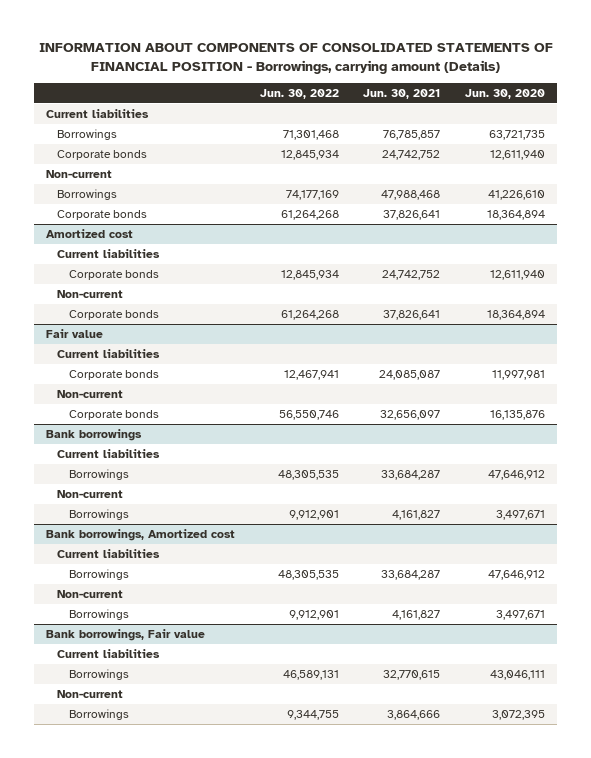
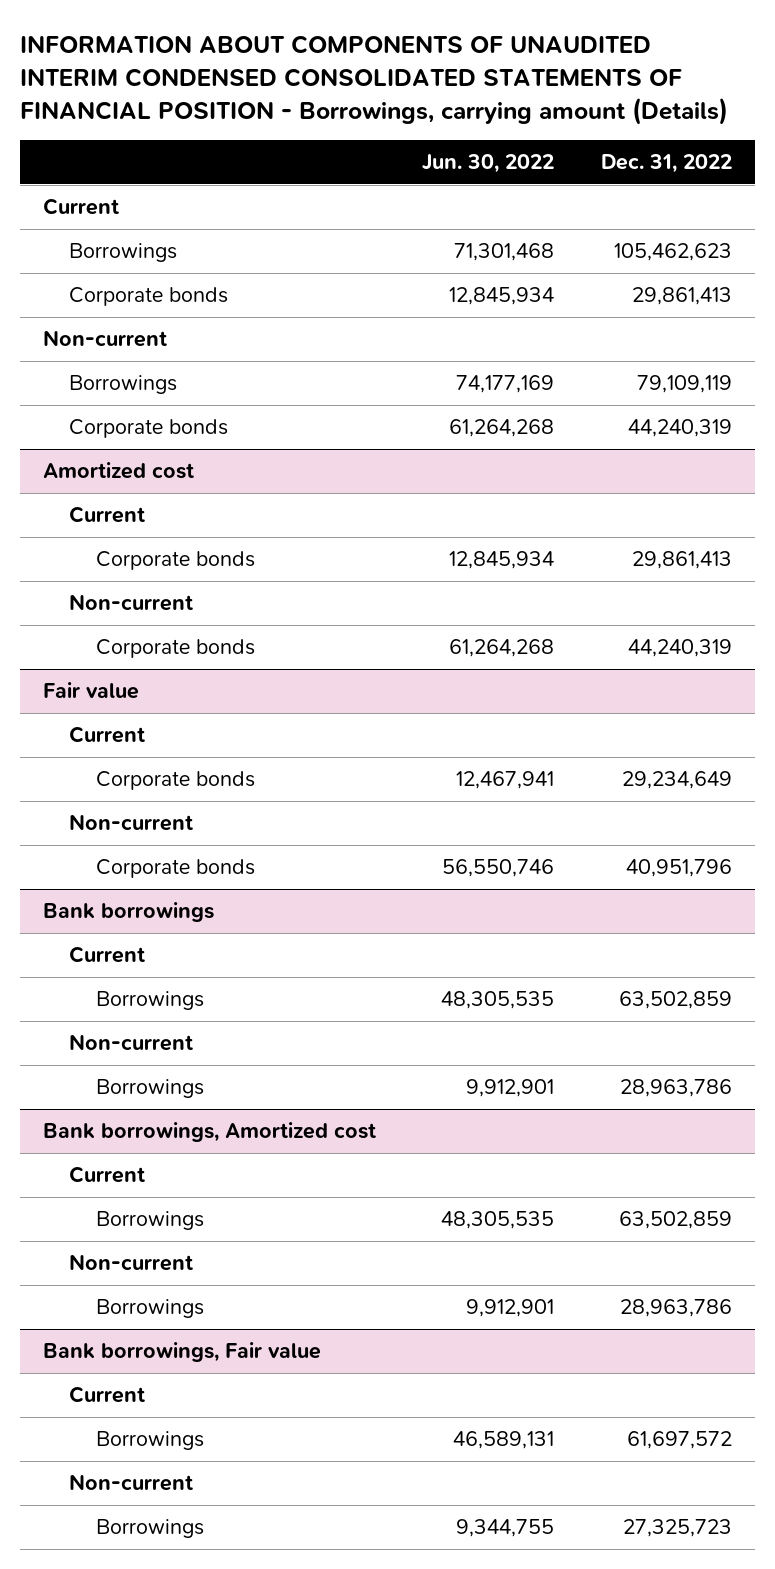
- INFORMATION ABOUT COMPONENTS OF CONSOLIDATED STATEMENTS OF FINANCIAL POSITION - Borrowings, carrying amount (Details)
+ INFORMATION ABOUT COMPONENTS OF UNAUDITED INTERIM CONDENSED CONSOLIDATED STATEMENTS OF FINANCIAL POSITION - Borrowings, carrying amount (Details)
- | Jun. 30, 2022 | Jun. 30, 2021 | Jun. 30, 2020
+ | Jun. 30, 2022 | Dec. 31, 2022
- Current liabilities
+ Current
@ Amortized cost
- Current liabilities
+ Current
@ Fair value
- Current liabilities
+ Current
@ Bank borrowings
- Current liabilities
+ Current
@ Bank borrowings, Amortized cost
- Current liabilities
+ Current
@ Bank borrowings, Fair value
- Current liabilities
+ Current

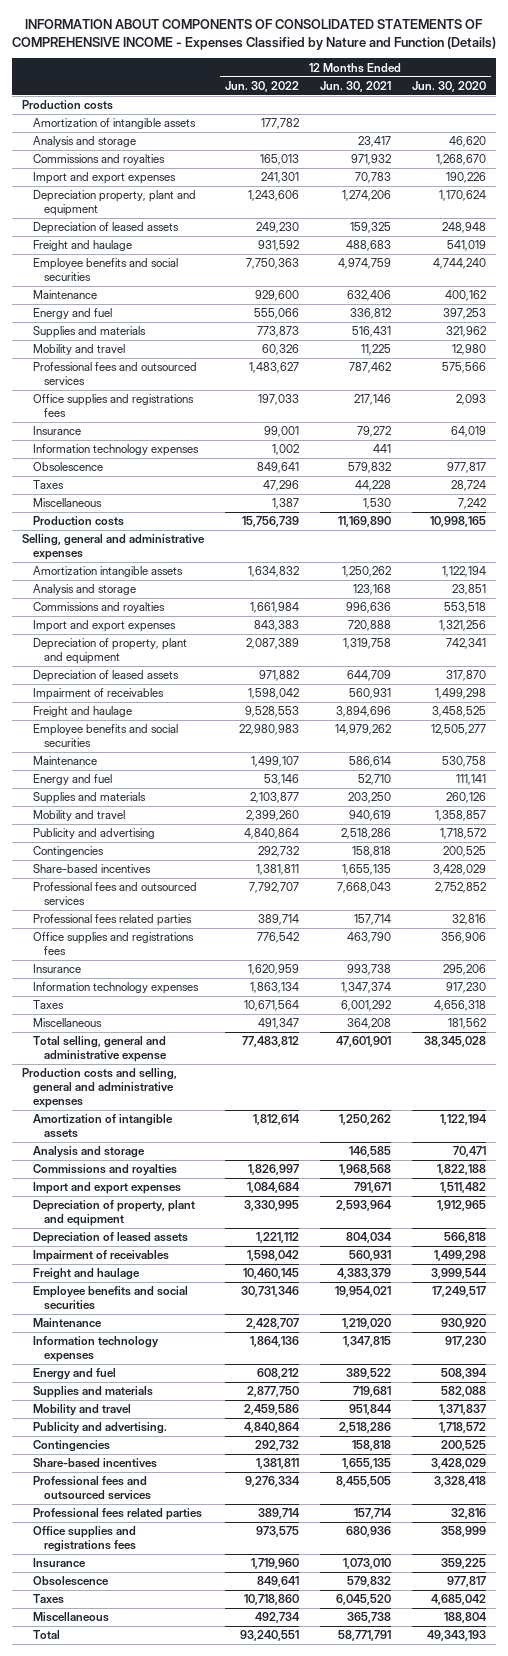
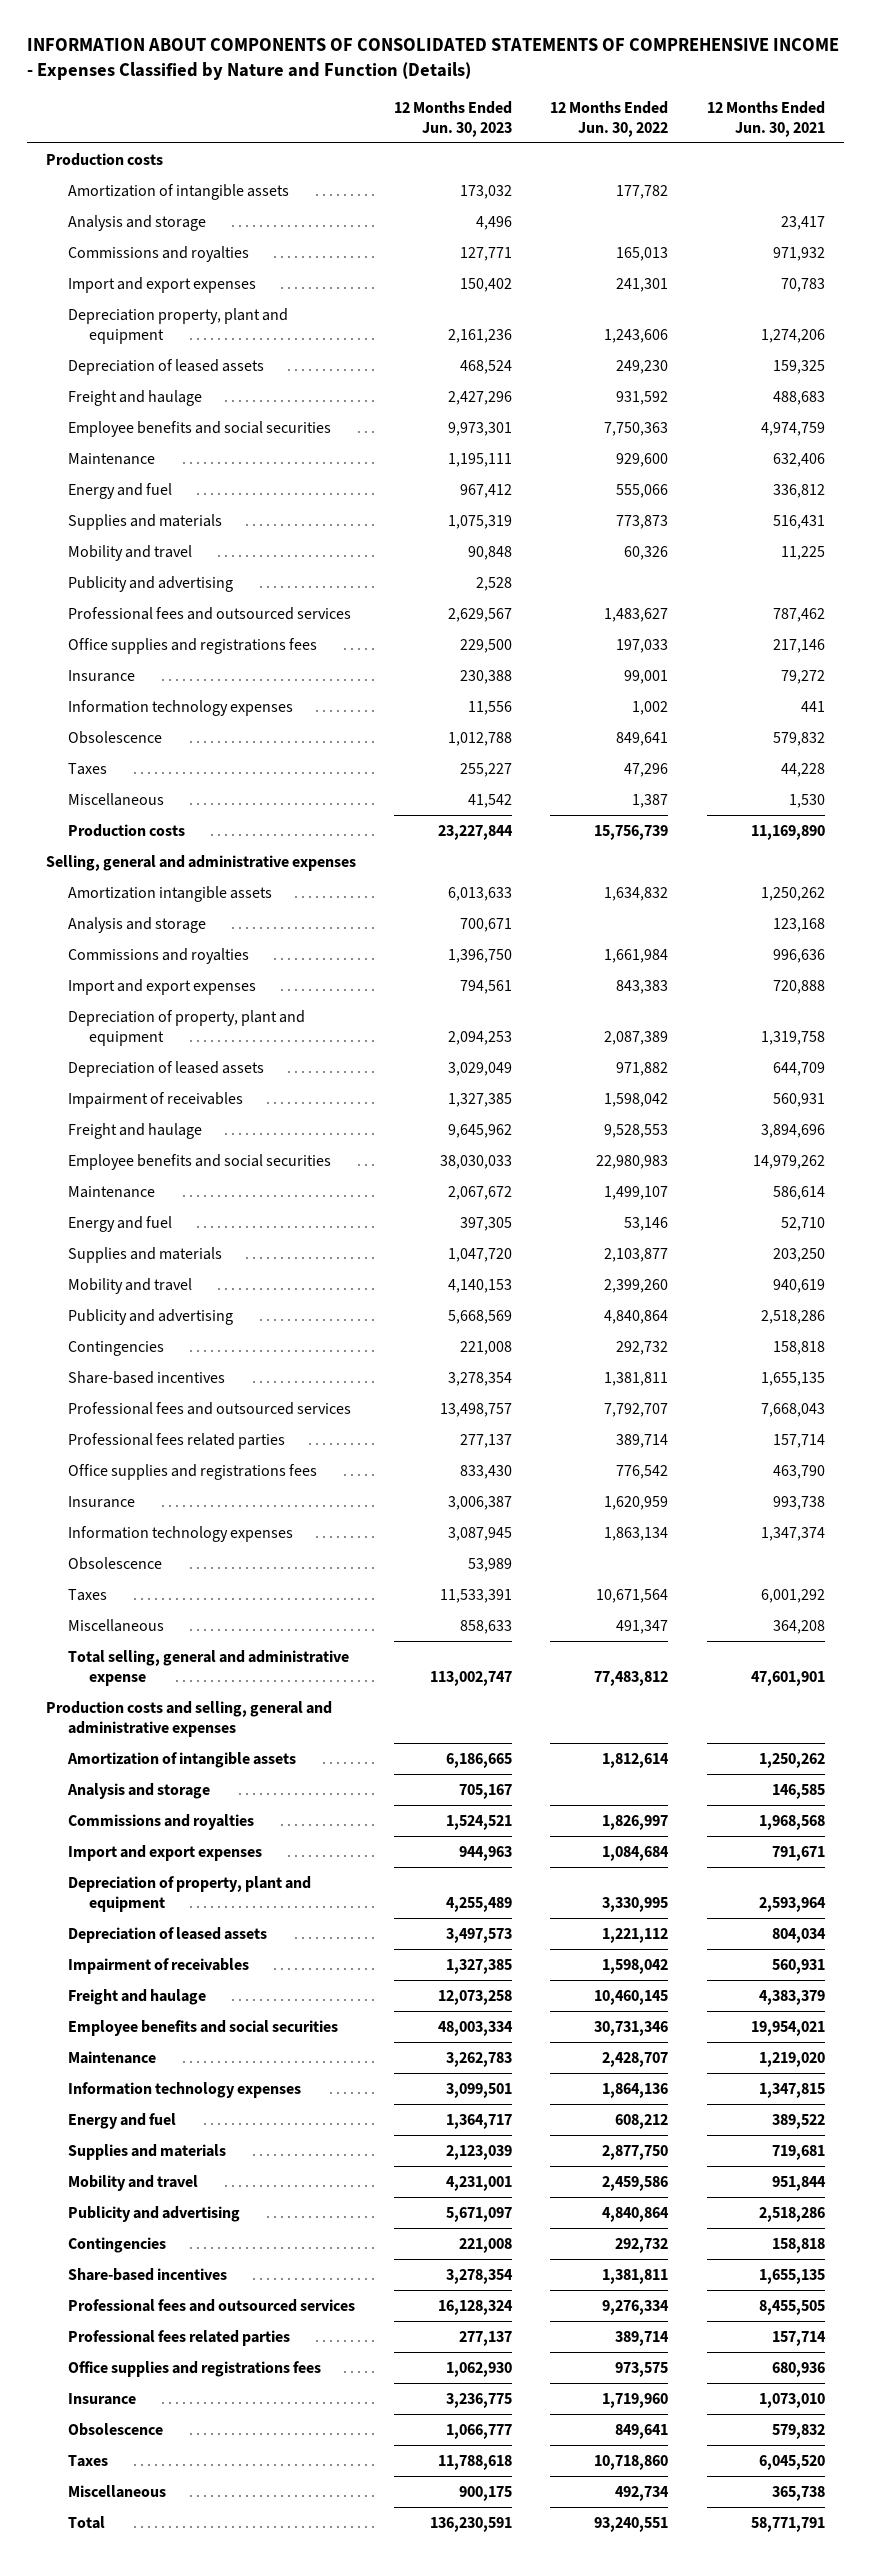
- | 12 Months Ended Jun. 30, 2022 | 12 Months Ended Jun. 30, 2021 | 12 Months Ended Jun. 30, 2020
+ | 12 Months Ended Jun. 30, 2023 | 12 Months Ended Jun. 30, 2022 | 12 Months Ended Jun. 30, 2021
+ Publicity and advertising | 2,528 | |
+ Obsolescence | 53,989 | |
- Publicity and advertising. | 4,840,864 | 2,518,286 | 1,718,572
+ Publicity and advertising | 5,671,097 | 4,840,864 | 2,518,286

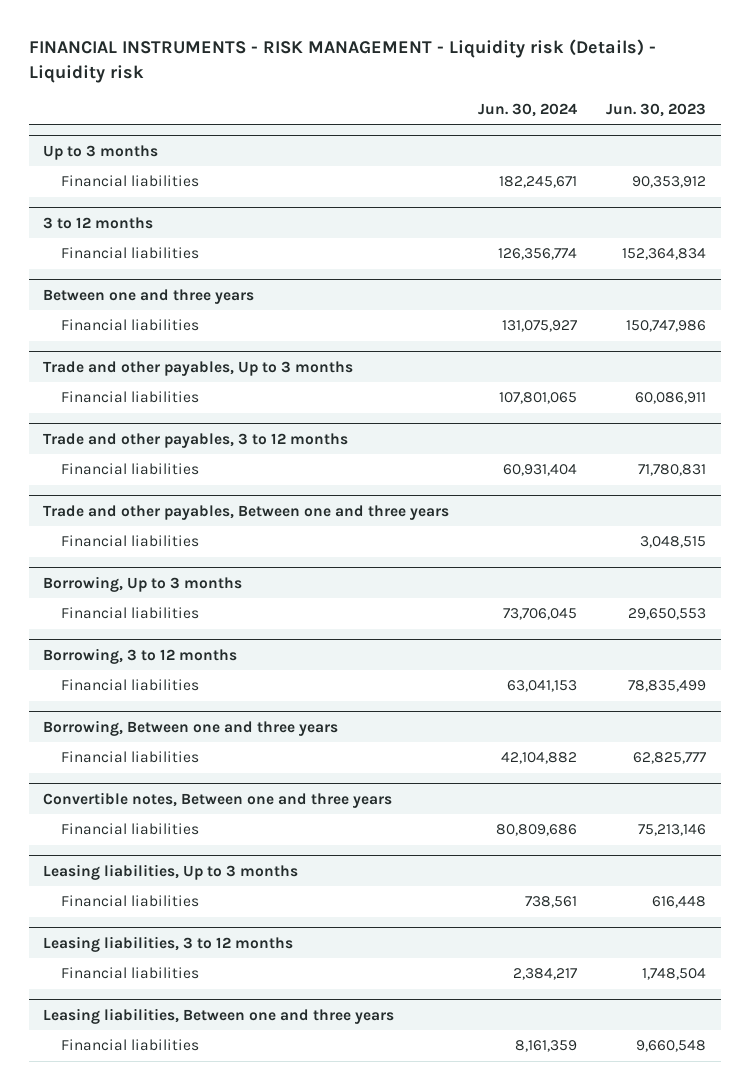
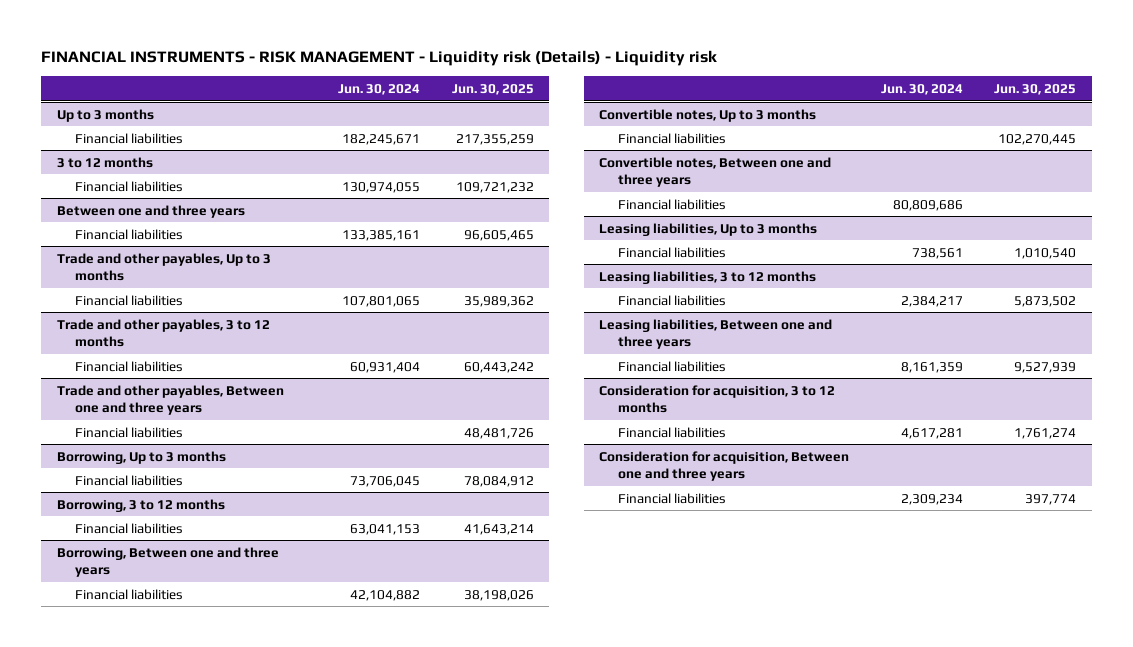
- | Jun. 30, 2024 | Jun. 30, 2023
+ | Jun. 30, 2024 | Jun. 30, 2025
@ 3 to 12 months
- Financial liabilities | 126,356,774 | 152,364,834
+ Financial liabilities | 130,974,055 | 109,721,232
@ Between one and three years
- Financial liabilities | 131,075,927 | 150,747,986
+ Financial liabilities | 133,385,161 | 96,605,465
+ Convertible notes, Up to 3 months
+ Financial liabilities | | 102,270,445
+ Consideration for acquisition, 3 to 12 months
+ Financial liabilities | 4,617,281 | 1,761,274
+ Consideration for acquisition, Between one and three years
+ Financial liabilities | 2,309,234 | 397,774

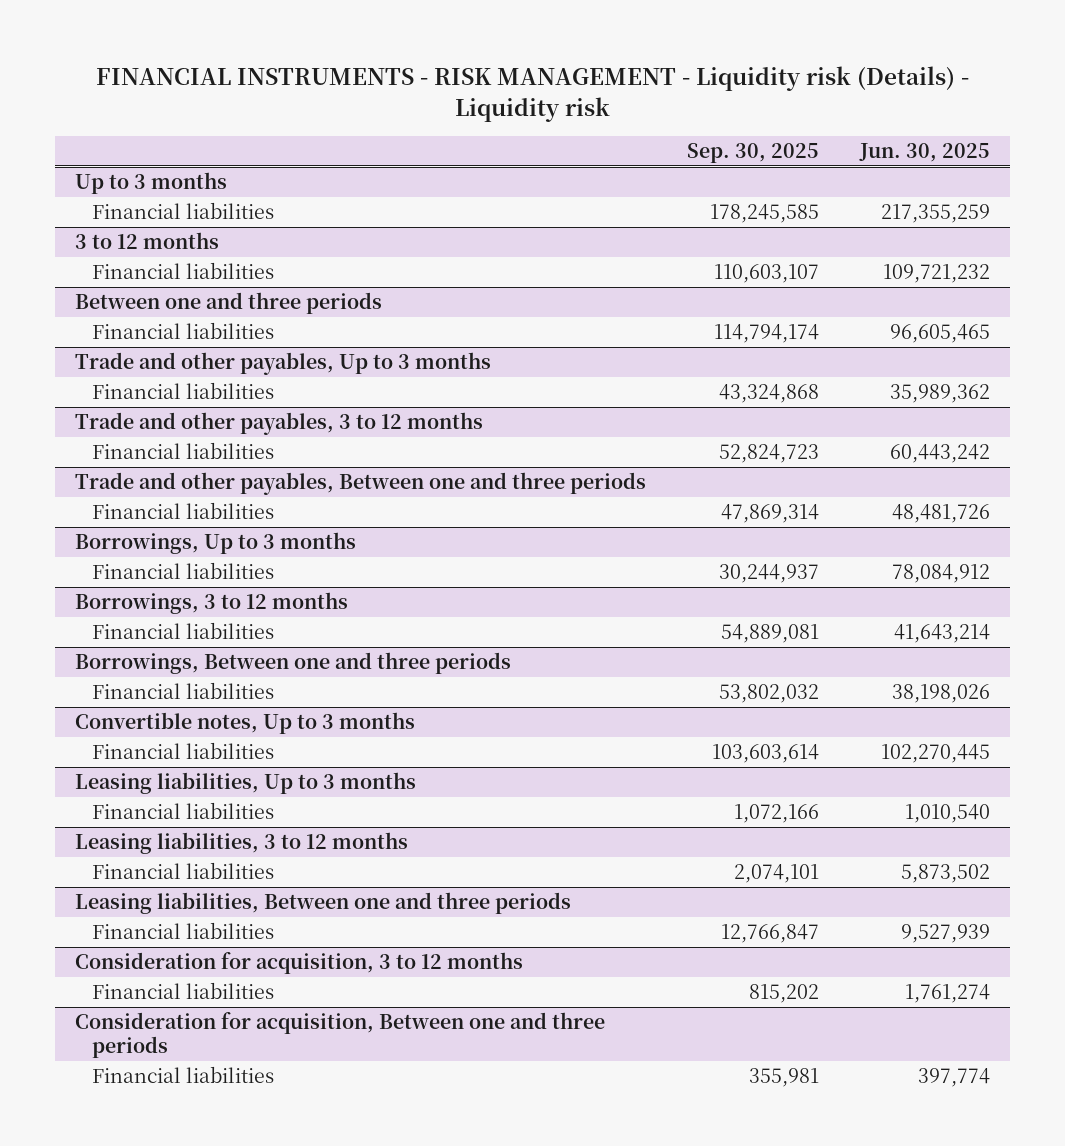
- | Jun. 30, 2024 | Jun. 30, 2025
+ | Sep. 30, 2025 | Jun. 30, 2025
- Between one and three years
+ Between one and three periods
- Trade and other payables, Between one and three years
+ Trade and other payables, Between one and three periods
- Borrowing, Up to 3 months
+ Borrowings, Up to 3 months
- Borrowing, 3 to 12 months
+ Borrowings, 3 to 12 months
- Borrowing, Between one and three years
+ Borrowings, Between one and three periods
- Convertible notes, Between one and three years
- Financial liabilities | 80,809,686 |
- Leasing liabilities, Between one and three years
+ Leasing liabilities, Between one and three periods
- Consideration for acquisition, Between one and three years
+ Consideration for acquisition, Between one and three periods

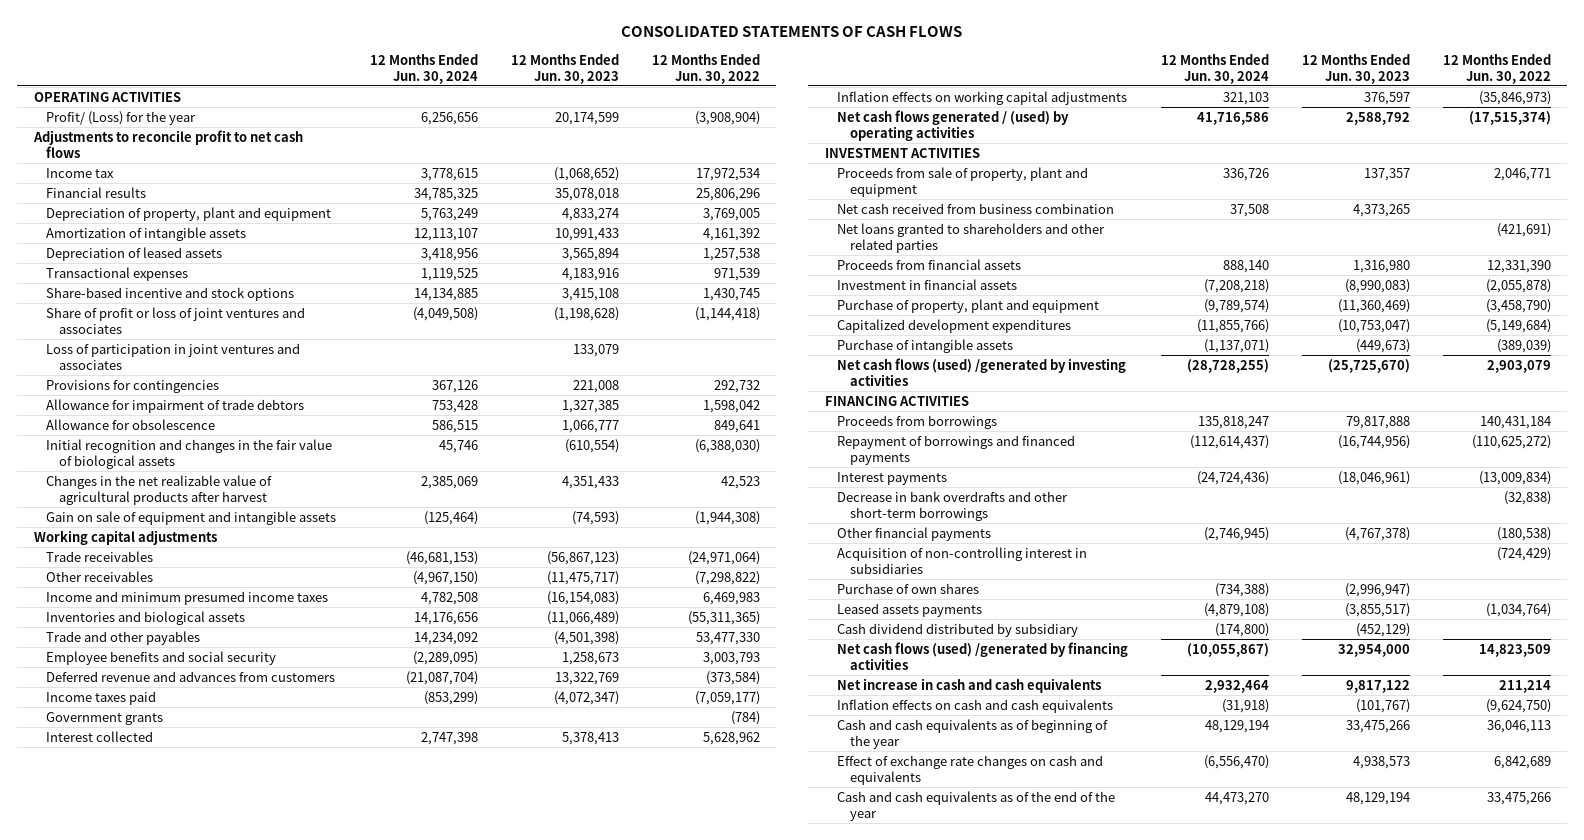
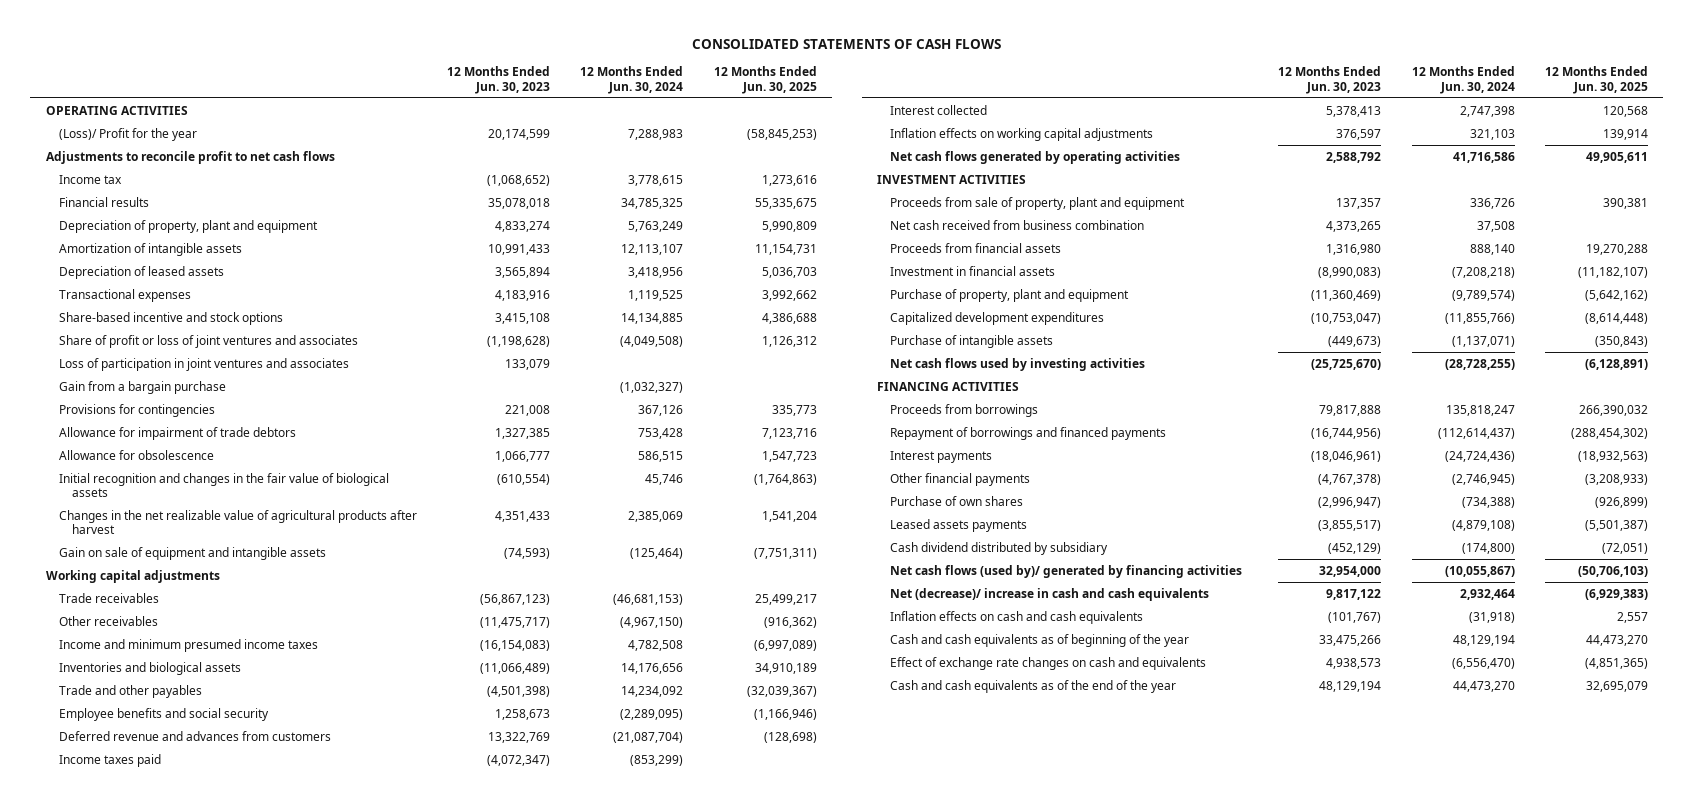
- | 12 Months Ended Jun. 30, 2024 | 12 Months Ended Jun. 30, 2023 | 12 Months Ended Jun. 30, 2022
+ | 12 Months Ended Jun. 30, 2023 | 12 Months Ended Jun. 30, 2024 | 12 Months Ended Jun. 30, 2025
- Profit/ (Loss) for the year | 6,256,656 | 20,174,599 | (3,908,904)
+ (Loss)/ Profit for the year | 20,174,599 | 7,288,983 | (58,845,253)
+ Gain from a bargain purchase | | (1,032,327) |
- Government grants | | | (784)
- Net cash flows generated / (used) by operating activities | 41,716,586 | 2,588,792 | (17,515,374)
+ Net cash flows generated by operating activities | 2,588,792 | 41,716,586 | 49,905,611
- Net loans granted to shareholders and other related parties | | | (421,691)
- Net cash flows (used) /generated by investing activities | (28,728,255) | (25,725,670) | 2,903,079
+ Net cash flows used by investing activities | (25,725,670) | (28,728,255) | (6,128,891)
- Decrease in bank overdrafts and other short-term borrowings | | | (32,838)
- Acquisition of non-controlling interest in subsidiaries | | | (724,429)
- Net cash flows (used) /generated by financing activities | (10,055,867) | 32,954,000 | 14,823,509
- Net increase in cash and cash equivalents | 2,932,464 | 9,817,122 | 211,214
+ Net cash flows (used by)/ generated by financing activities | 32,954,000 | (10,055,867) | (50,706,103)
+ Net (decrease)/ increase in cash and cash equivalents | 9,817,122 | 2,932,464 | (6,929,383)

